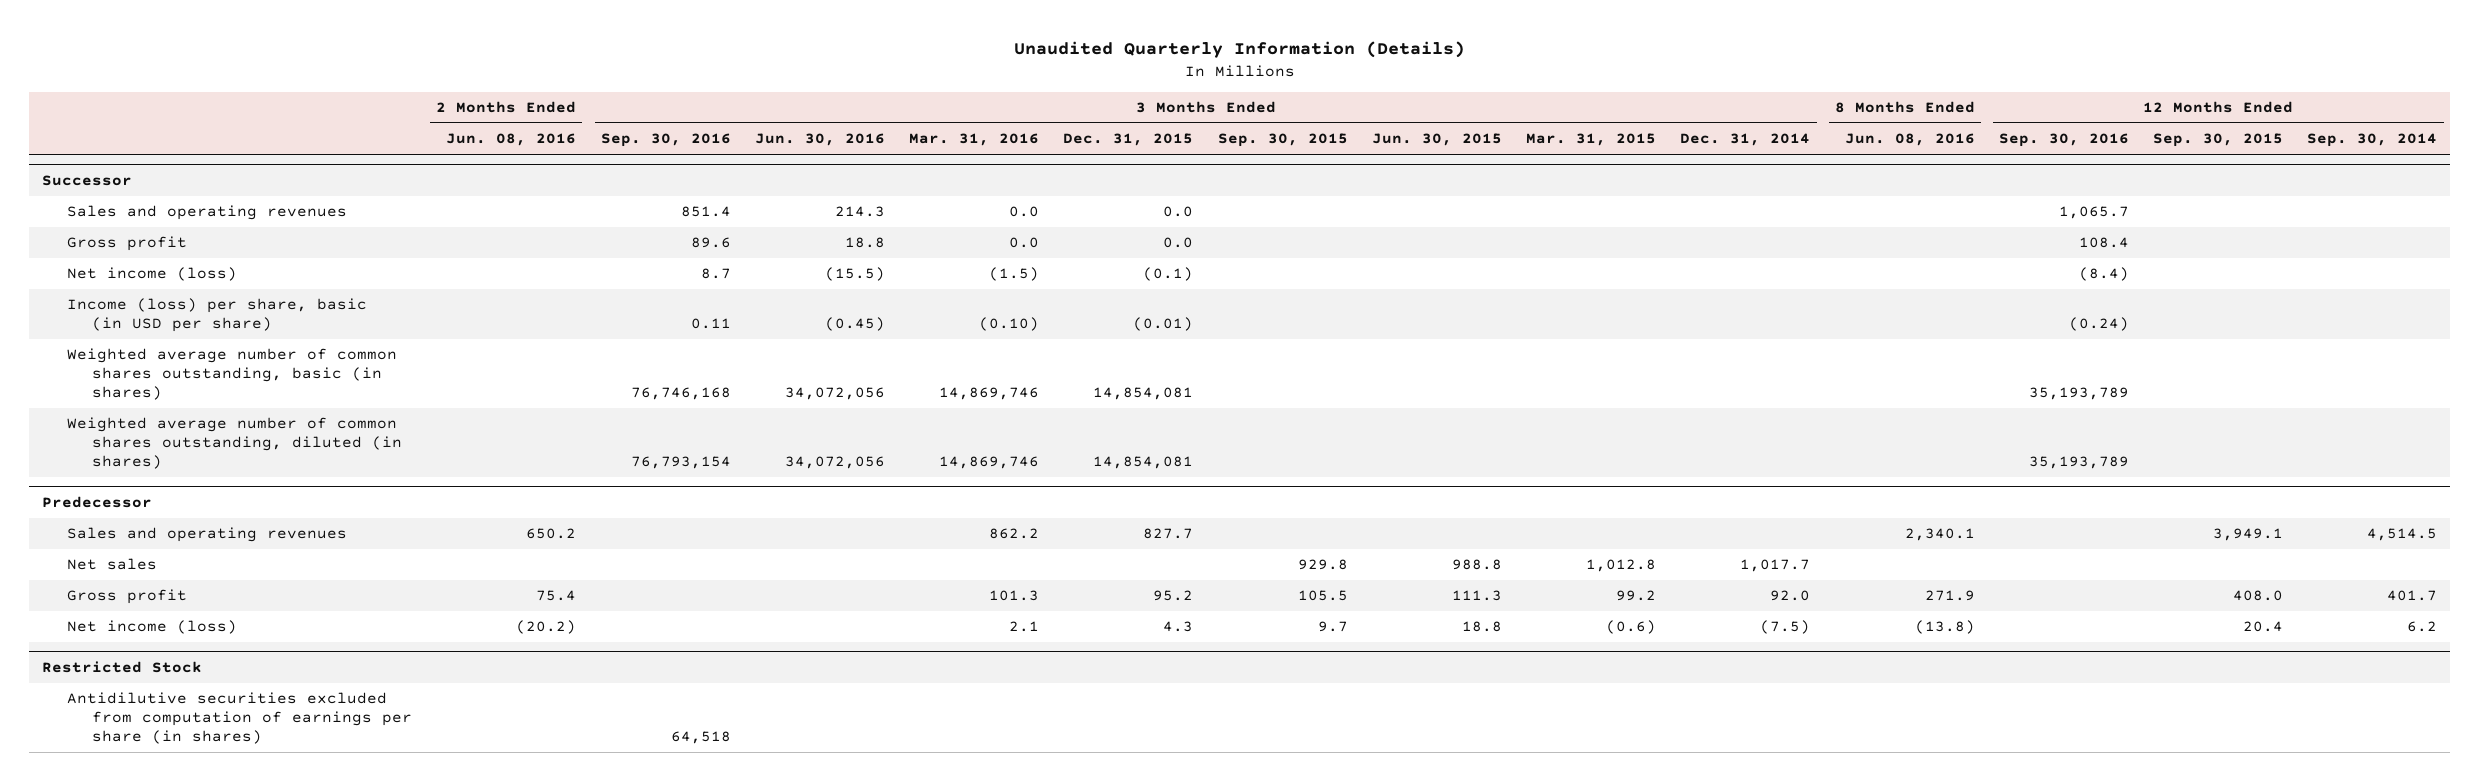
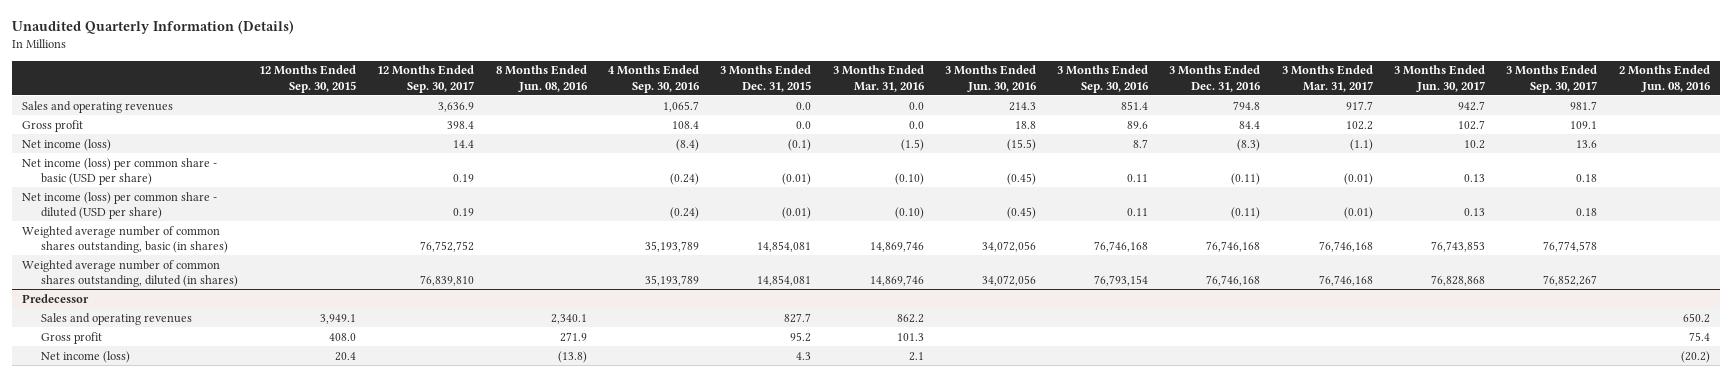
- | 2 Months Ended Jun. 08, 2016 | 3 Months Ended Sep. 30, 2016 | 3 Months Ended Jun. 30, 2016 | 3 Months Ended Mar. 31, 2016 | 3 Months Ended Dec. 31, 2015 | 3 Months Ended Sep. 30, 2015 | 3 Months Ended Jun. 30, 2015 | 3 Months Ended Mar. 31, 2015 | 3 Months Ended Dec. 31, 2014 | 8 Months Ended Jun. 08, 2016 | 12 Months Ended Sep. 30, 2016 | 12 Months Ended Sep. 30, 2015 | 12 Months Ended Sep. 30, 2014
+ | 12 Months Ended Sep. 30, 2015 | 12 Months Ended Sep. 30, 2017 | 8 Months Ended Jun. 08, 2016 | 4 Months Ended Sep. 30, 2016 | 3 Months Ended Dec. 31, 2015 | 3 Months Ended Mar. 31, 2016 | 3 Months Ended Jun. 30, 2016 | 3 Months Ended Sep. 30, 2016 | 3 Months Ended Dec. 31, 2016 | 3 Months Ended Mar. 31, 2017 | 3 Months Ended Jun. 30, 2017 | 3 Months Ended Sep. 30, 2017 | 2 Months Ended Jun. 08, 2016
- Successor
- Income (loss) per share, basic (in USD per share) | | 0.11 | (0.45) | (0.10) | (0.01) | | | | | | (0.24) | |
+ Net income (loss) per common share - basic (USD per share) | | 0.19 | | (0.24) | (0.01) | (0.10) | (0.45) | 0.11 | (0.11) | (0.01) | 0.13 | 0.18 |
+ Net income (loss) per common share - diluted (USD per share) | | 0.19 | | (0.24) | (0.01) | (0.10) | (0.45) | 0.11 | (0.11) | (0.01) | 0.13 | 0.18 |
@ Predecessor
- Net sales | | | | | | 929.8 | 988.8 | 1,012.8 | 1,017.7 | | | |
- Restricted Stock
- Antidilutive securities excluded from computation of earnings per share (in shares) | | 64,518 | | | | | | | | | | |

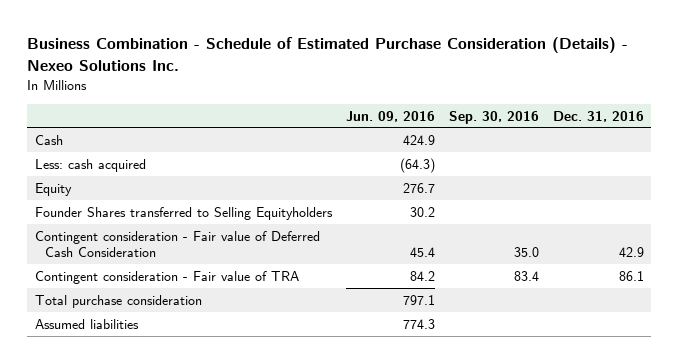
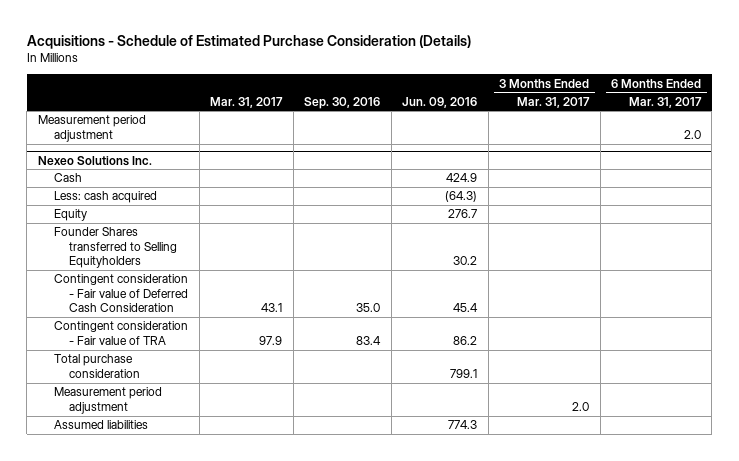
- Business Combination - Schedule of Estimated Purchase Consideration (Details) - Nexeo Solutions Inc.
+ Acquisitions - Schedule of Estimated Purchase Consideration (Details)
- | Jun. 09, 2016 | Sep. 30, 2016 | Dec. 31, 2016
+ | Mar. 31, 2017 | Sep. 30, 2016 | Jun. 09, 2016 | 3 Months Ended Mar. 31, 2017 | 6 Months Ended Mar. 31, 2017
+ Measurement period adjustment | | | | | 2.0
+ Nexeo Solutions Inc.
- Contingent consideration - Fair value of TRA | 84.2 | 83.4 | 86.1
- Total purchase consideration | 797.1 | |
+ Contingent consideration - Fair value of TRA | 97.9 | 83.4 | 86.2 | |
+ Total purchase consideration | | | 799.1 | |
+ Measurement period adjustment | | | | 2.0 |

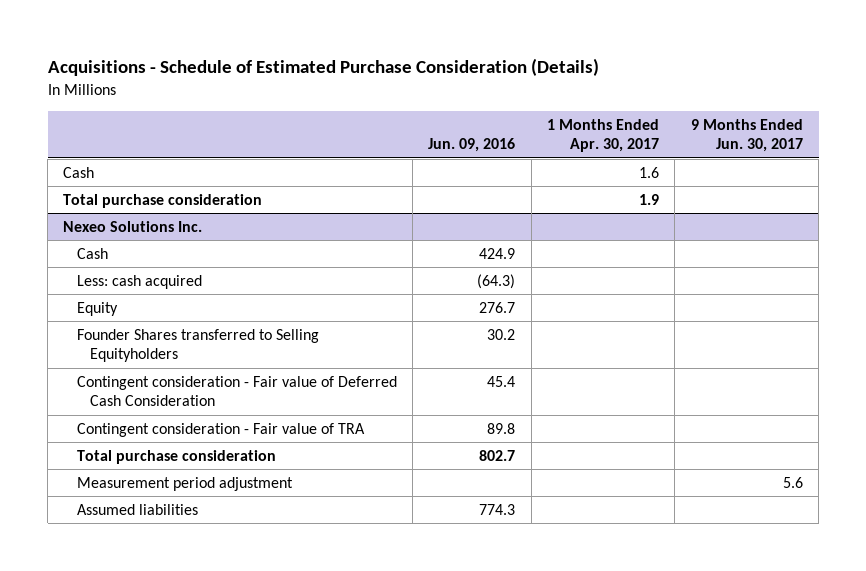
- | Mar. 31, 2017 | Sep. 30, 2016 | Jun. 09, 2016 | 3 Months Ended Mar. 31, 2017 | 6 Months Ended Mar. 31, 2017
+ | Jun. 09, 2016 | 1 Months Ended Apr. 30, 2017 | 9 Months Ended Jun. 30, 2017
- Measurement period adjustment | | | | | 2.0
+ Cash | | 1.6 |
+ Total purchase consideration | | 1.9 |
@ Nexeo Solutions Inc.
- Contingent consideration - Fair value of TRA | 97.9 | 83.4 | 86.2 | |
- Total purchase consideration | | | 799.1 | |
+ Contingent consideration - Fair value of TRA | 89.8 | |
+ Total purchase consideration | 802.7 | |

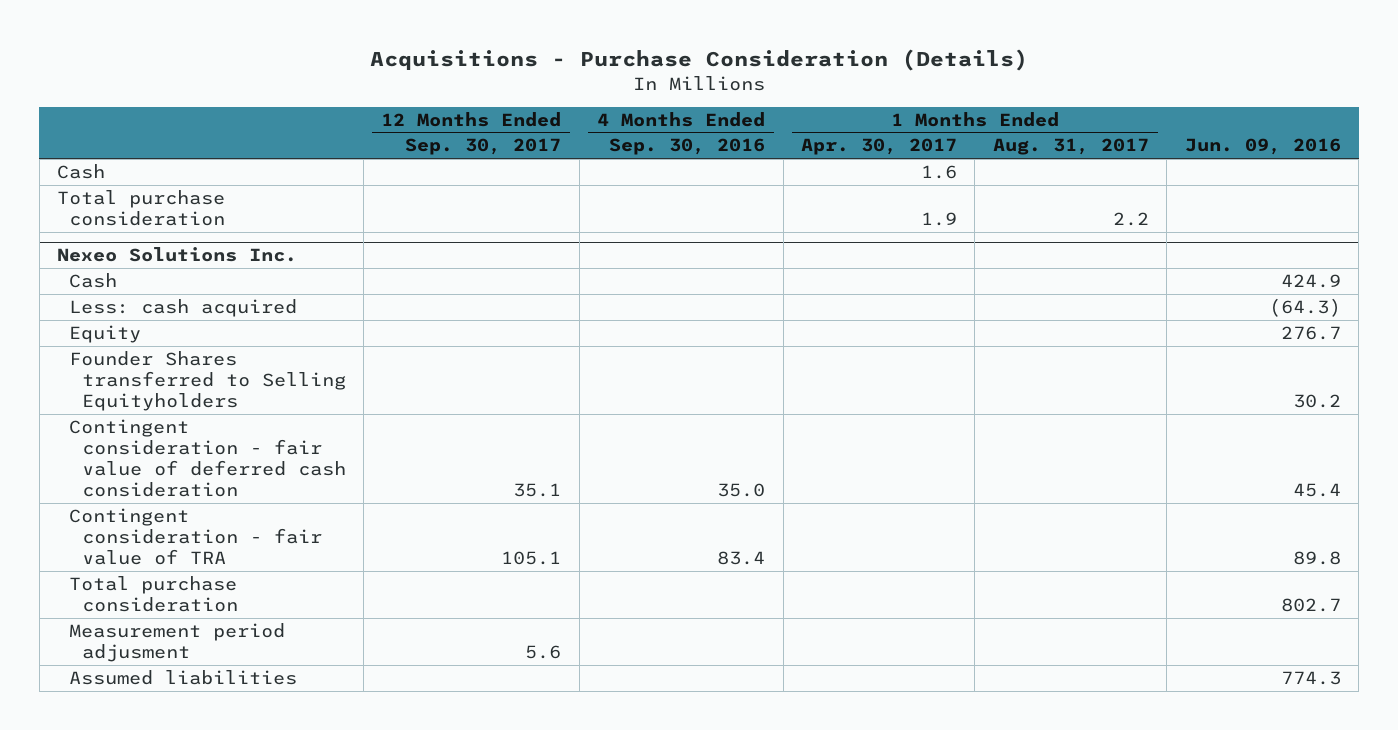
- Acquisitions - Schedule of Estimated Purchase Consideration (Details)
+ Acquisitions - Purchase Consideration (Details)
- | Jun. 09, 2016 | 1 Months Ended Apr. 30, 2017 | 9 Months Ended Jun. 30, 2017
+ | 12 Months Ended Sep. 30, 2017 | 4 Months Ended Sep. 30, 2016 | 1 Months Ended Apr. 30, 2017 | 1 Months Ended Aug. 31, 2017 | Jun. 09, 2016
@ Nexeo Solutions Inc.
- Contingent consideration - Fair value of Deferred Cash Consideration | 45.4 | |
- Contingent consideration - Fair value of TRA | 89.8 | |
+ Contingent consideration - fair value of deferred cash consideration | 35.1 | 35.0 | | | 45.4
+ Contingent consideration - fair value of TRA | 105.1 | 83.4 | | | 89.8
- Measurement period adjustment | | | 5.6
+ Measurement period adjusment | 5.6 | | | |

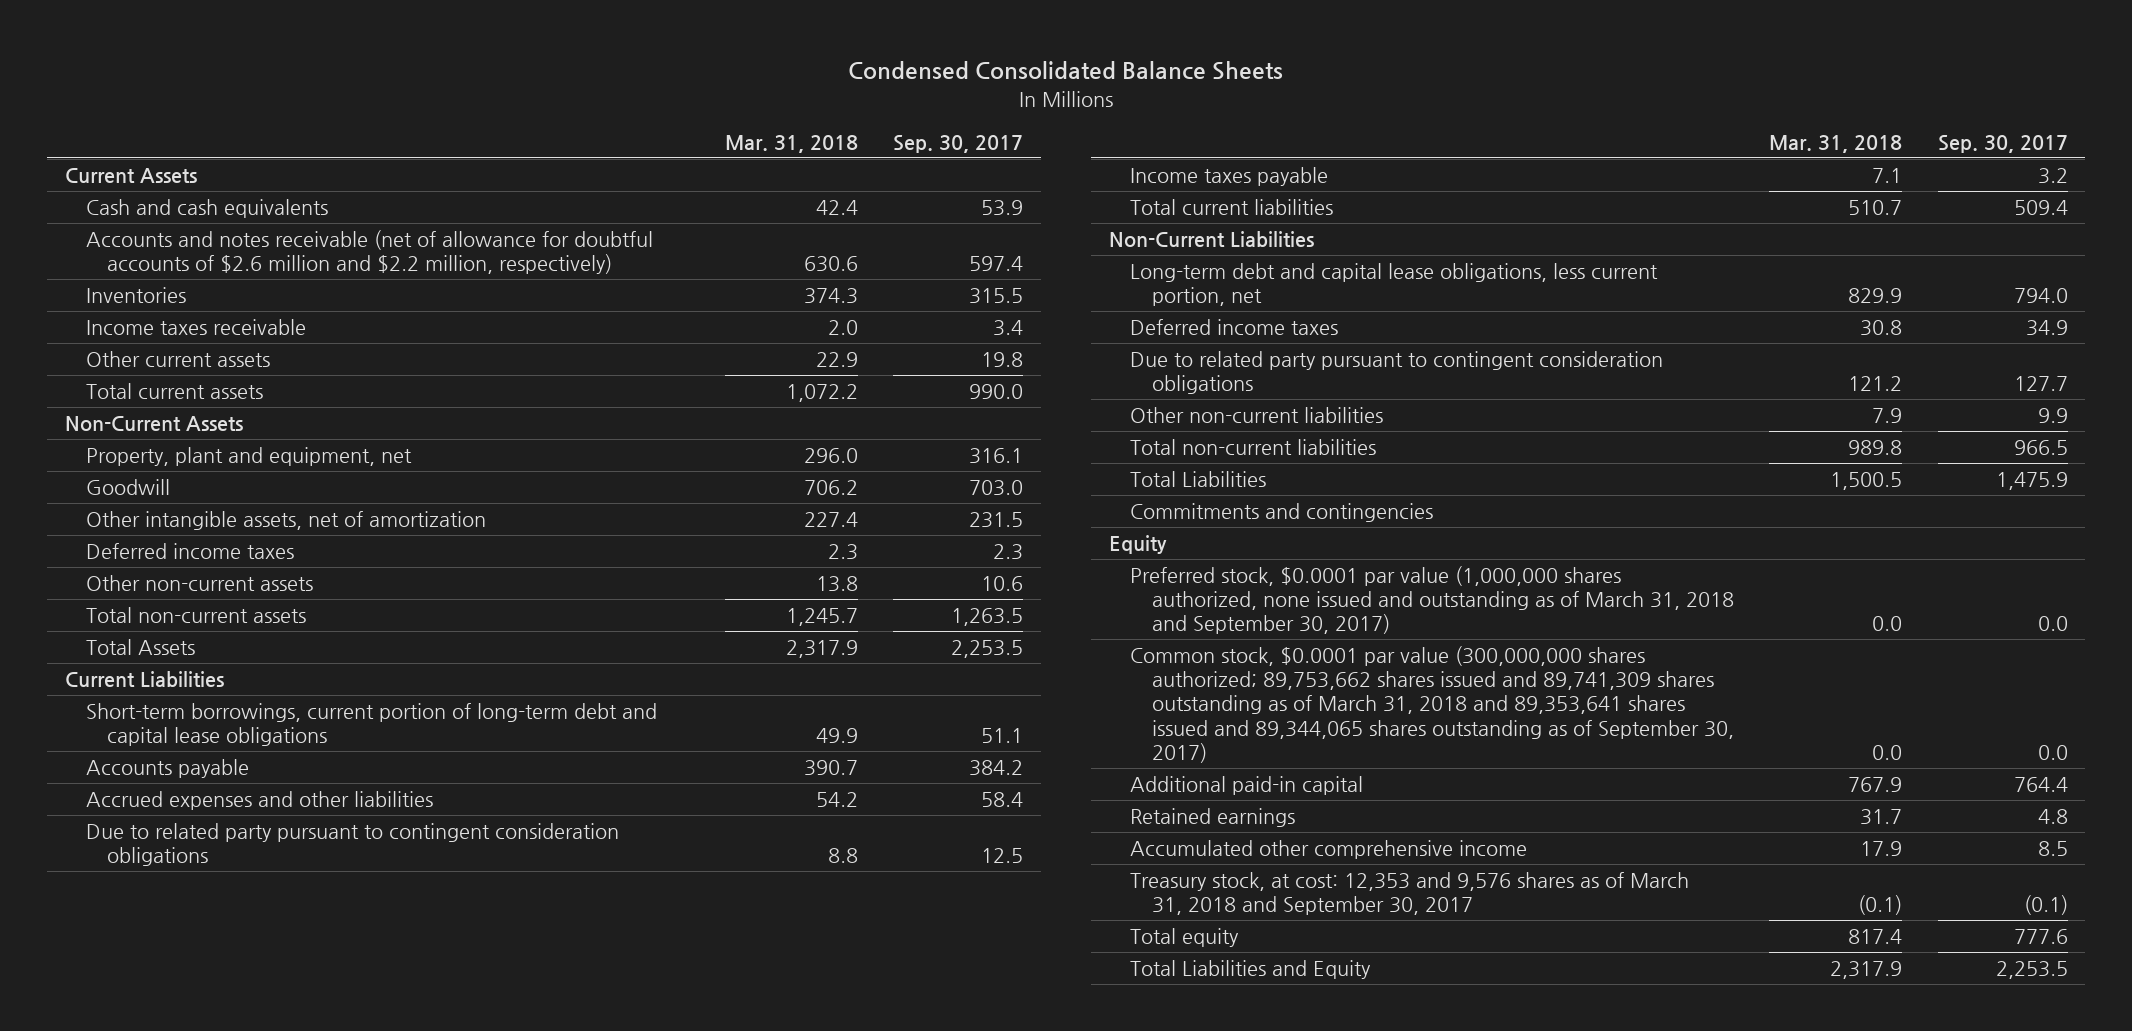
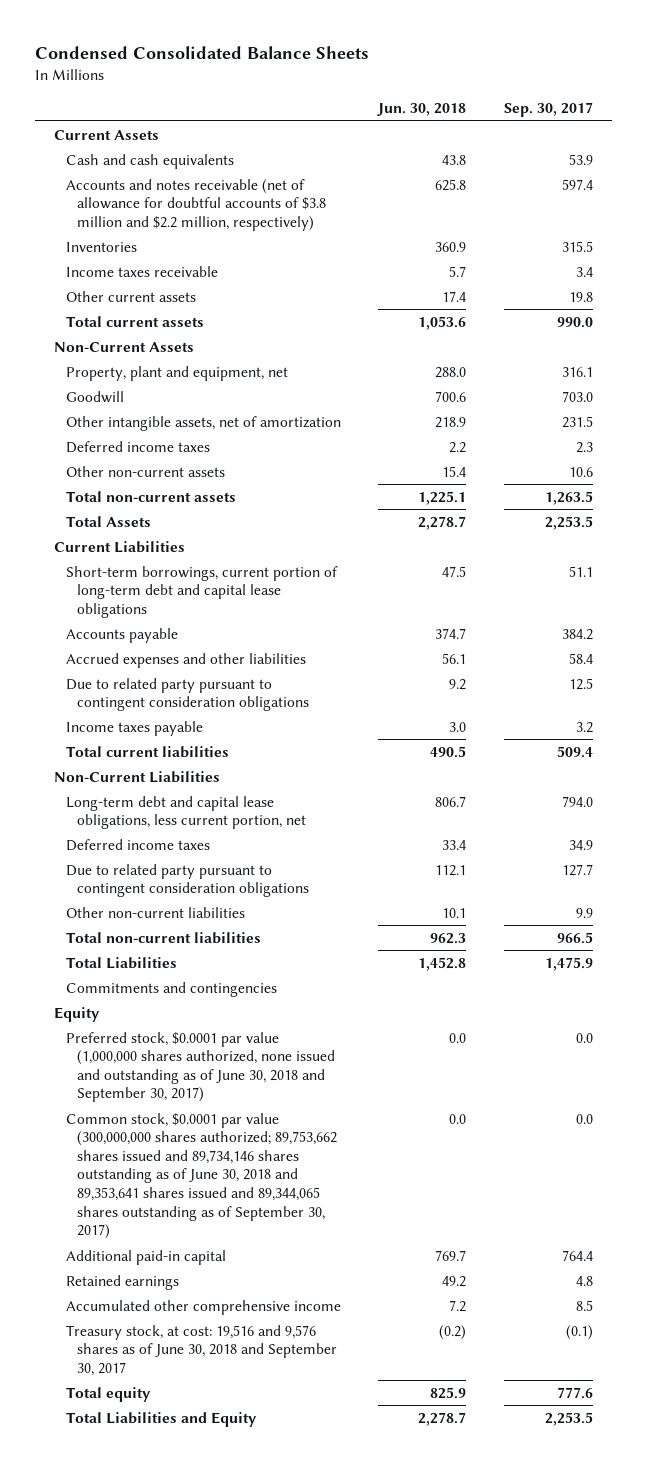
- | Mar. 31, 2018 | Sep. 30, 2017
+ | Jun. 30, 2018 | Sep. 30, 2017
- Accounts and notes receivable (net of allowance for doubtful accounts of $2.6 million and $2.2 million, respectively) | 630.6 | 597.4
+ Accounts and notes receivable (net of allowance for doubtful accounts of $3.8 million and $2.2 million, respectively) | 625.8 | 597.4
- Preferred stock, $0.0001 par value (1,000,000 shares authorized, none issued and outstanding as of March 31, 2018 and September 30, 2017) | 0.0 | 0.0
- Common stock, $0.0001 par value (300,000,000 shares authorized; 89,753,662 shares issued and 89,741,309 shares outstanding as of March 31, 2018 and 89,353,641 shares issued and 89,344,065 shares outstanding as of September 30, 2017) | 0.0 | 0.0
+ Preferred stock, $0.0001 par value (1,000,000 shares authorized, none issued and outstanding as of June 30, 2018 and September 30, 2017) | 0.0 | 0.0
+ Common stock, $0.0001 par value (300,000,000 shares authorized; 89,753,662 shares issued and 89,734,146 shares outstanding as of June 30, 2018 and 89,353,641 shares issued and 89,344,065 shares outstanding as of September 30, 2017) | 0.0 | 0.0
- Treasury stock, at cost: 12,353 and 9,576 shares as of March 31, 2018 and September 30, 2017 | (0.1) | (0.1)
+ Treasury stock, at cost: 19,516 and 9,576 shares as of June 30, 2018 and September 30, 2017 | (0.2) | (0.1)

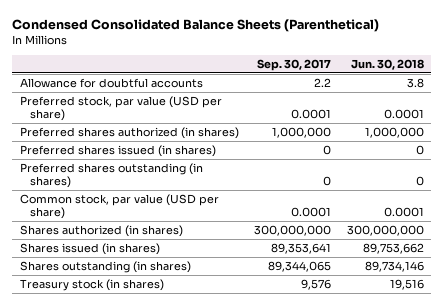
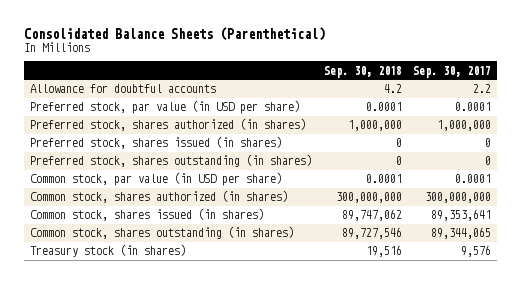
- Condensed Consolidated Balance Sheets (Parenthetical)
+ Consolidated Balance Sheets (Parenthetical)
- | Sep. 30, 2017 | Jun. 30, 2018
+ | Sep. 30, 2018 | Sep. 30, 2017
- Preferred stock, par value (USD per share) | 0.0001 | 0.0001
- Preferred shares authorized (in shares) | 1,000,000 | 1,000,000
- Preferred shares issued (in shares) | 0 | 0
- Preferred shares outstanding (in shares) | 0 | 0
- Common stock, par value (USD per share) | 0.0001 | 0.0001
- Shares authorized (in shares) | 300,000,000 | 300,000,000
- Shares issued (in shares) | 89,353,641 | 89,753,662
- Shares outstanding (in shares) | 89,344,065 | 89,734,146
+ Preferred stock, par value (in USD per share) | 0.0001 | 0.0001
+ Preferred stock, shares authorized (in shares) | 1,000,000 | 1,000,000
+ Preferred stock, shares issued (in shares) | 0 | 0
+ Preferred stock, shares outstanding (in shares) | 0 | 0
+ Common stock, par value (in USD per share) | 0.0001 | 0.0001
+ Common stock, shares authorized (in shares) | 300,000,000 | 300,000,000
+ Common stock, shares issued (in shares) | 89,747,062 | 89,353,641
+ Common stock, shares outstanding (in shares) | 89,727,546 | 89,344,065

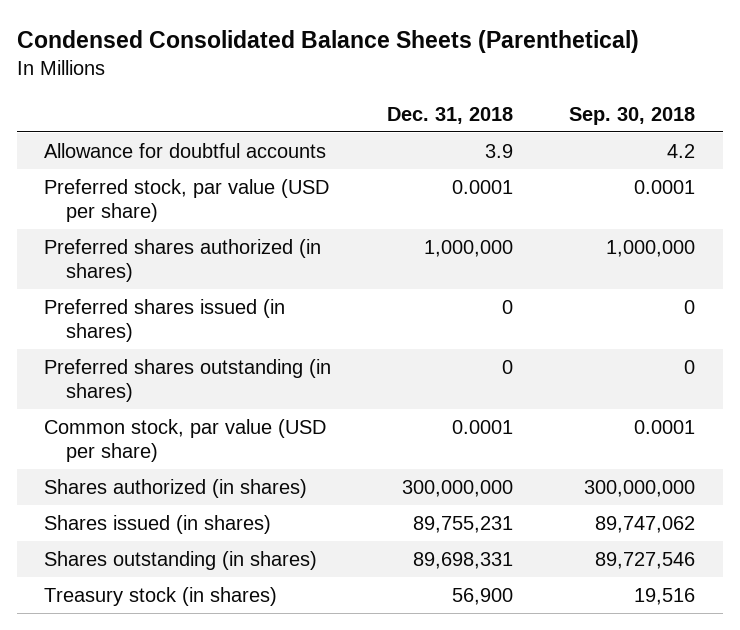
- Consolidated Balance Sheets (Parenthetical)
+ Condensed Consolidated Balance Sheets (Parenthetical)
- | Sep. 30, 2018 | Sep. 30, 2017
+ | Dec. 31, 2018 | Sep. 30, 2018
- Preferred stock, par value (in USD per share) | 0.0001 | 0.0001
- Preferred stock, shares authorized (in shares) | 1,000,000 | 1,000,000
- Preferred stock, shares issued (in shares) | 0 | 0
- Preferred stock, shares outstanding (in shares) | 0 | 0
- Common stock, par value (in USD per share) | 0.0001 | 0.0001
- Common stock, shares authorized (in shares) | 300,000,000 | 300,000,000
- Common stock, shares issued (in shares) | 89,747,062 | 89,353,641
- Common stock, shares outstanding (in shares) | 89,727,546 | 89,344,065
+ Preferred stock, par value (USD per share) | 0.0001 | 0.0001
+ Preferred shares authorized (in shares) | 1,000,000 | 1,000,000
+ Preferred shares issued (in shares) | 0 | 0
+ Preferred shares outstanding (in shares) | 0 | 0
+ Common stock, par value (USD per share) | 0.0001 | 0.0001
+ Shares authorized (in shares) | 300,000,000 | 300,000,000
+ Shares issued (in shares) | 89,755,231 | 89,747,062
+ Shares outstanding (in shares) | 89,698,331 | 89,727,546

